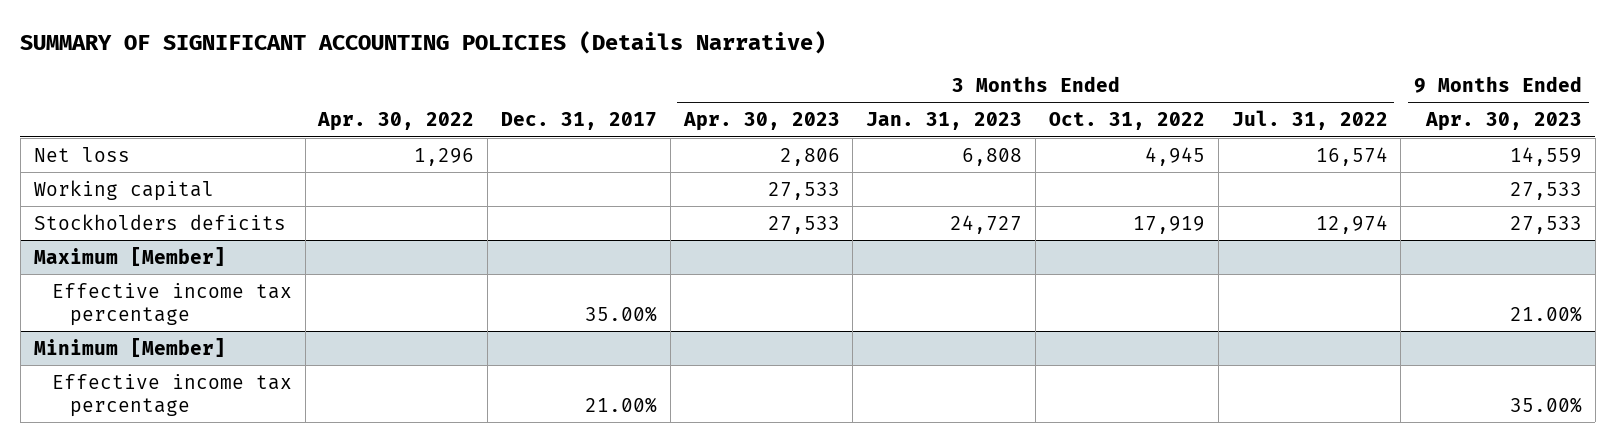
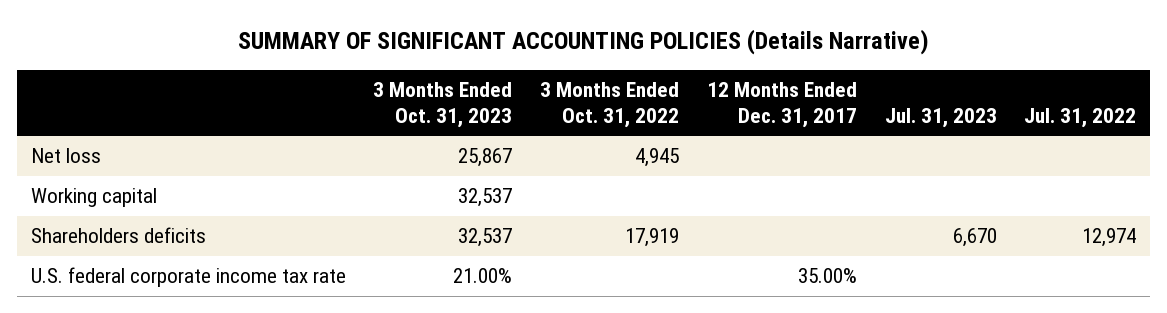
- | Apr. 30, 2022 | Dec. 31, 2017 | 3 Months Ended Apr. 30, 2023 | 3 Months Ended Jan. 31, 2023 | 3 Months Ended Oct. 31, 2022 | 3 Months Ended Jul. 31, 2022 | 9 Months Ended Apr. 30, 2023
+ | 3 Months Ended Oct. 31, 2023 | 3 Months Ended Oct. 31, 2022 | 12 Months Ended Dec. 31, 2017 | Jul. 31, 2023 | Jul. 31, 2022
- Stockholders deficits | | | 27,533 | 24,727 | 17,919 | 12,974 | 27,533
- Maximum [Member]
- Effective income tax percentage | | 35.00% | | | | | 21.00%
- Minimum [Member]
- Effective income tax percentage | | 21.00% | | | | | 35.00%
+ Shareholders deficits | 32,537 | 17,919 | | 6,670 | 12,974
+ U.S. federal corporate income tax rate | 21.00% | | 35.00% | |

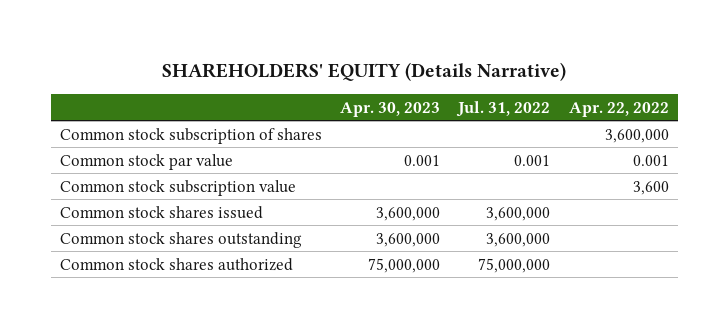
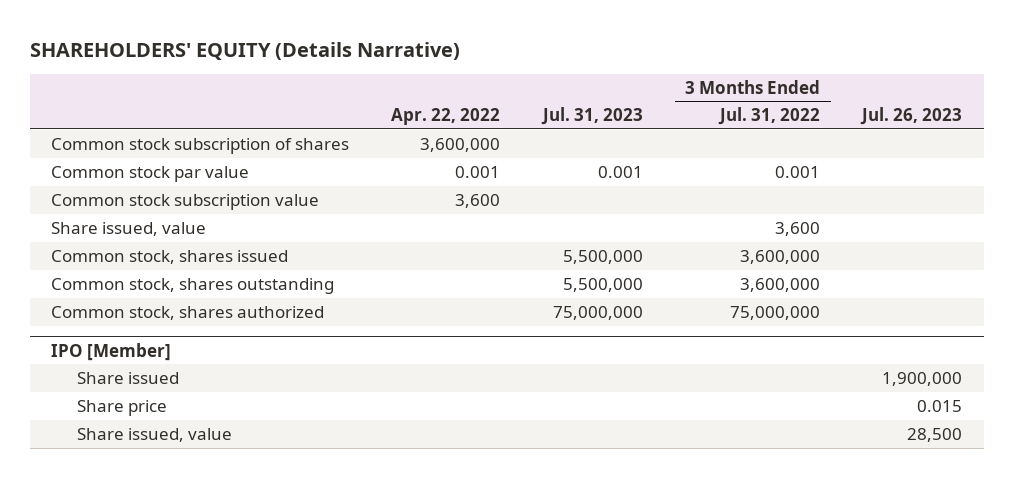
- | Apr. 30, 2023 | Jul. 31, 2022 | Apr. 22, 2022
+ | Apr. 22, 2022 | Jul. 31, 2023 | 3 Months Ended Jul. 31, 2022 | Jul. 26, 2023
- Common stock shares issued | 3,600,000 | 3,600,000 |
- Common stock shares outstanding | 3,600,000 | 3,600,000 |
- Common stock shares authorized | 75,000,000 | 75,000,000 |
+ Share issued, value | | | 3,600 |
+ Common stock, shares issued | | 5,500,000 | 3,600,000 |
+ Common stock, shares outstanding | | 5,500,000 | 3,600,000 |
+ Common stock, shares authorized | | 75,000,000 | 75,000,000 |
+ IPO [Member]
+ Share issued | | | | 1,900,000
+ Share price | | | | 0.015
+ Share issued, value | | | | 28,500

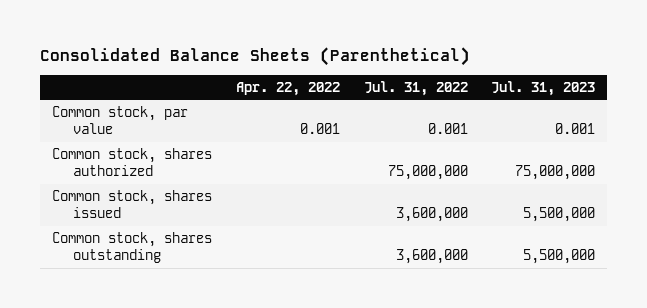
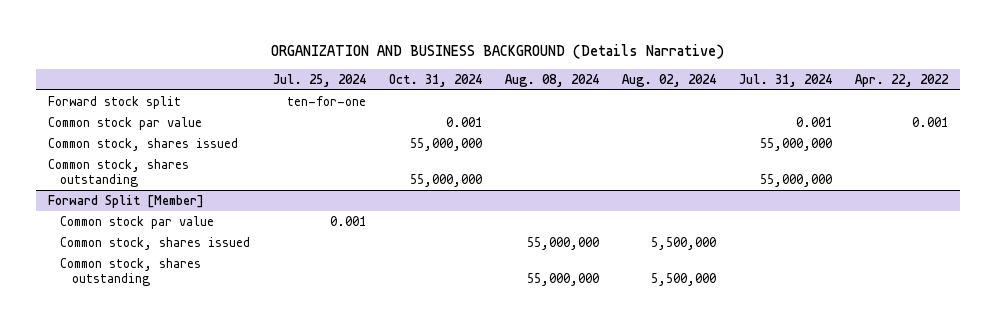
- Consolidated Balance Sheets (Parenthetical)
+ ORGANIZATION AND BUSINESS BACKGROUND (Details Narrative)
- | Apr. 22, 2022 | Jul. 31, 2022 | Jul. 31, 2023
+ | Jul. 25, 2024 | Oct. 31, 2024 | Aug. 08, 2024 | Aug. 02, 2024 | Jul. 31, 2024 | Apr. 22, 2022
- Common stock, par value | 0.001 | 0.001 | 0.001
- Common stock, shares authorized | | 75,000,000 | 75,000,000
+ Forward stock split | ten-for-one | | | | |
+ Common stock par value | | 0.001 | | | 0.001 | 0.001
+ Forward Split [Member]
+ Common stock par value | 0.001 | | | | |
+ Common stock, shares issued | | | 55,000,000 | 5,500,000 | |
+ Common stock, shares outstanding | | | 55,000,000 | 5,500,000 | |

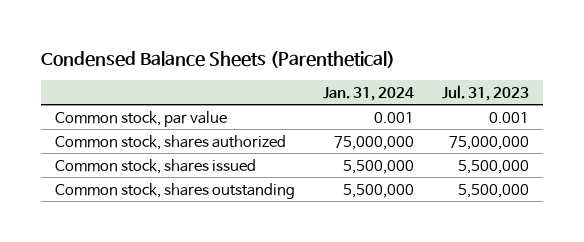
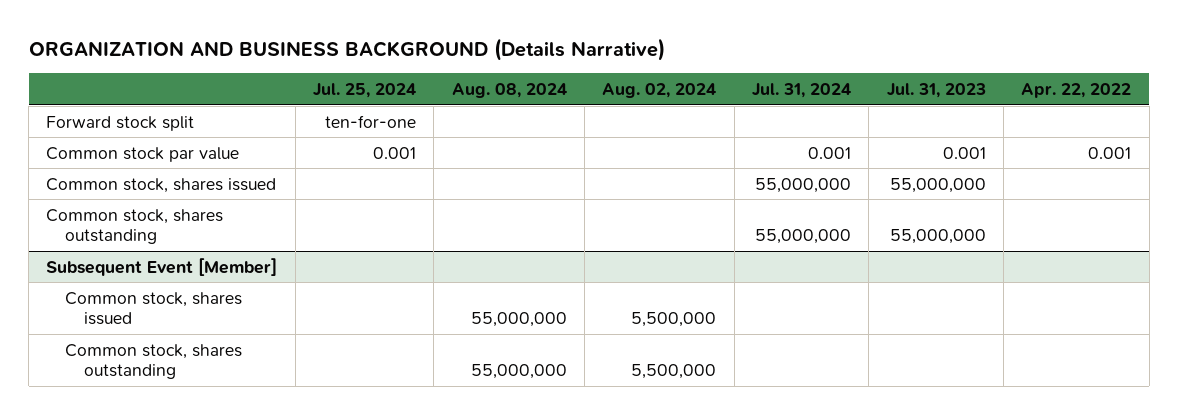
- Condensed Balance Sheets (Parenthetical)
+ ORGANIZATION AND BUSINESS BACKGROUND (Details Narrative)
- | Jan. 31, 2024 | Jul. 31, 2023
+ | Jul. 25, 2024 | Aug. 08, 2024 | Aug. 02, 2024 | Jul. 31, 2024 | Jul. 31, 2023 | Apr. 22, 2022
- Common stock, par value | 0.001 | 0.001
- Common stock, shares authorized | 75,000,000 | 75,000,000
- Common stock, shares issued | 5,500,000 | 5,500,000
- Common stock, shares outstanding | 5,500,000 | 5,500,000
+ Forward stock split | ten-for-one | | | | |
+ Common stock par value | 0.001 | | | 0.001 | 0.001 | 0.001
+ Common stock, shares issued | | | | 55,000,000 | 55,000,000 |
+ Common stock, shares outstanding | | | | 55,000,000 | 55,000,000 |
+ Subsequent Event [Member]
+ Common stock, shares issued | | 55,000,000 | 5,500,000 | | |
+ Common stock, shares outstanding | | 55,000,000 | 5,500,000 | | |

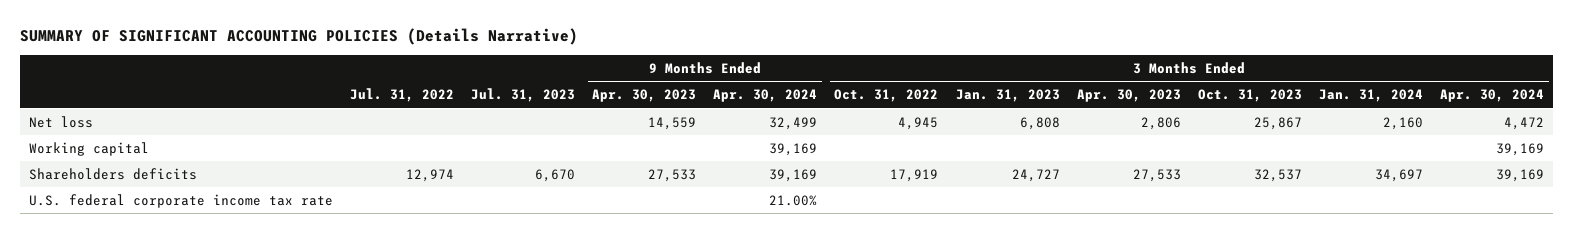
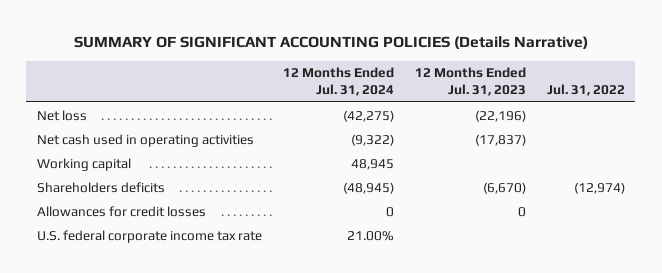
- | Jul. 31, 2022 | Jul. 31, 2023 | 9 Months Ended Apr. 30, 2023 | 9 Months Ended Apr. 30, 2024 | 3 Months Ended Oct. 31, 2022 | 3 Months Ended Jan. 31, 2023 | 3 Months Ended Apr. 30, 2023 | 3 Months Ended Oct. 31, 2023 | 3 Months Ended Jan. 31, 2024 | 3 Months Ended Apr. 30, 2024
+ | 12 Months Ended Jul. 31, 2024 | 12 Months Ended Jul. 31, 2023 | Jul. 31, 2022
+ Net cash used in operating activities | (9,322) | (17,837) |
- Shareholders deficits | 12,974 | 6,670 | 27,533 | 39,169 | 17,919 | 24,727 | 27,533 | 32,537 | 34,697 | 39,169
+ Shareholders deficits | (48,945) | (6,670) | (12,974)
+ Allowances for credit losses | 0 | 0 |

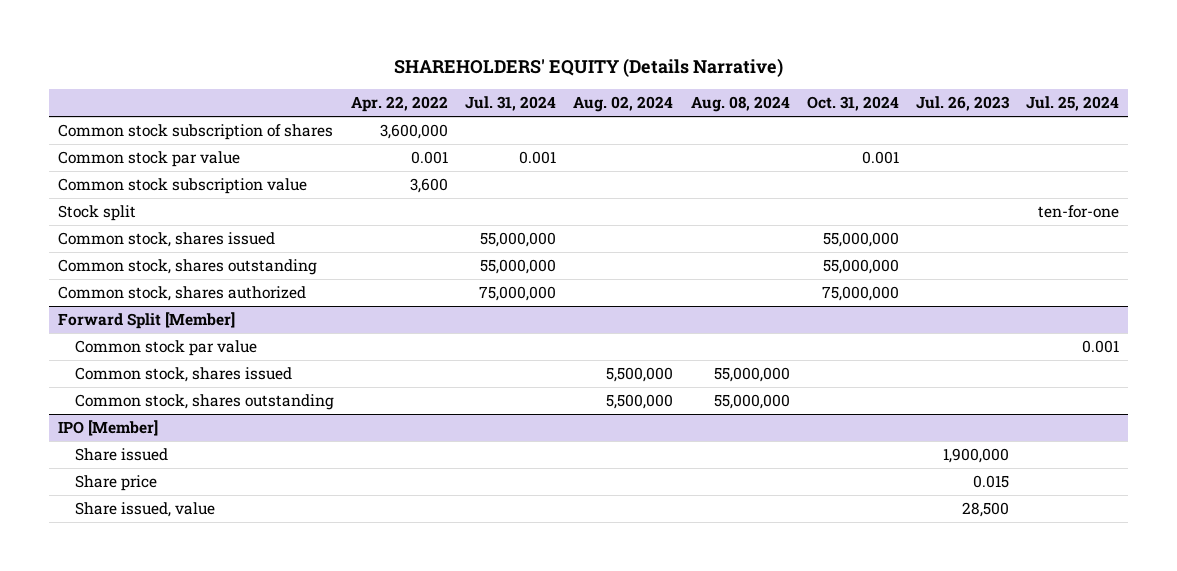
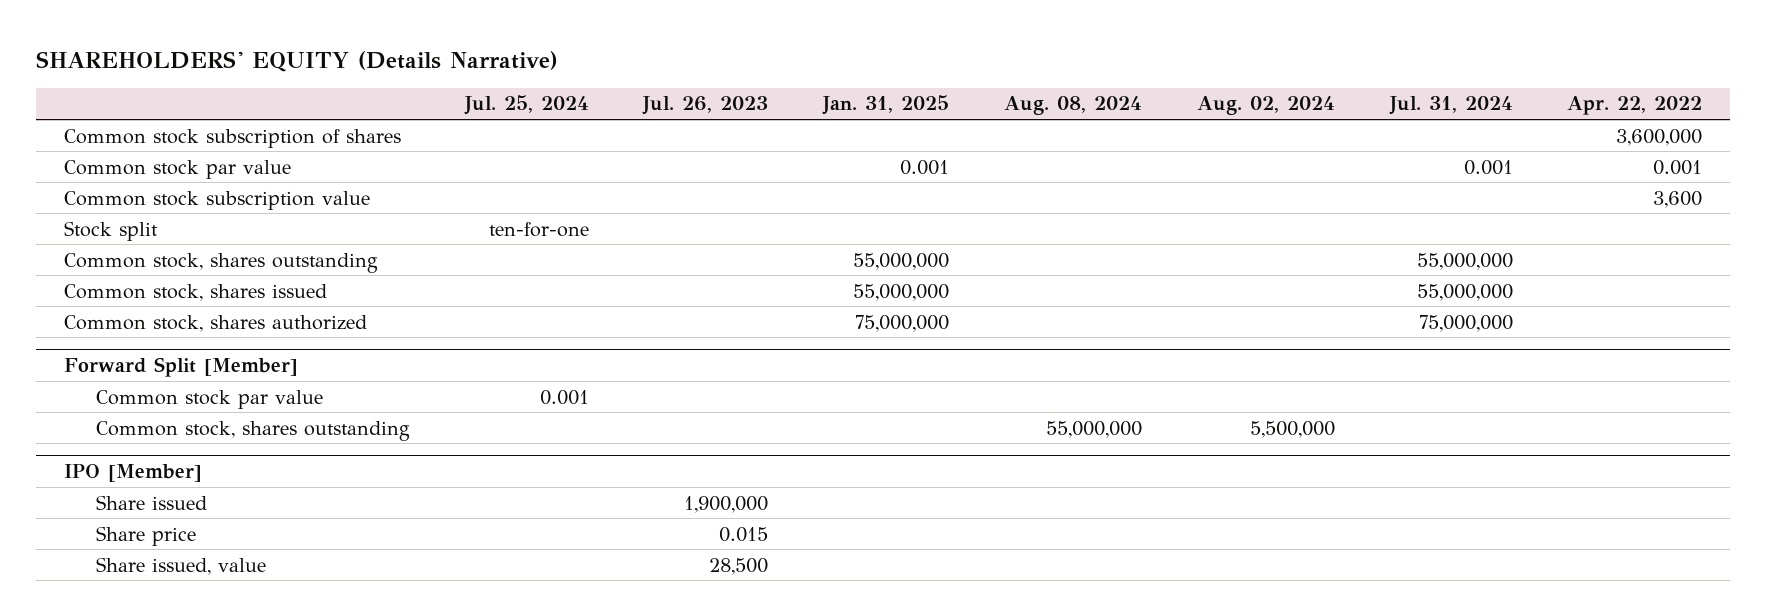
- | Apr. 22, 2022 | Jul. 31, 2024 | Aug. 02, 2024 | Aug. 08, 2024 | Oct. 31, 2024 | Jul. 26, 2023 | Jul. 25, 2024
+ | Jul. 25, 2024 | Jul. 26, 2023 | Jan. 31, 2025 | Aug. 08, 2024 | Aug. 02, 2024 | Jul. 31, 2024 | Apr. 22, 2022
moved down: Common stock, shares issued | | | 55,000,000 | | | 55,000,000 |
@ Forward Split [Member]
- Common stock, shares issued | | | 5,500,000 | 55,000,000 | | |

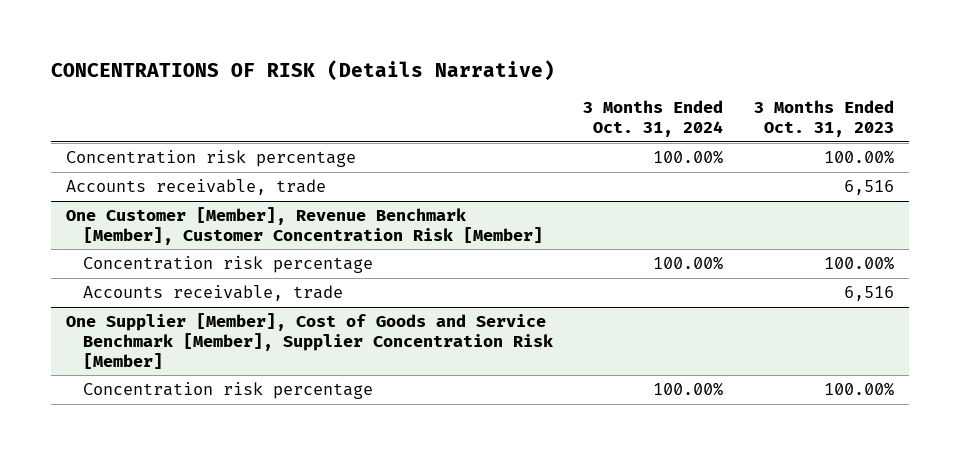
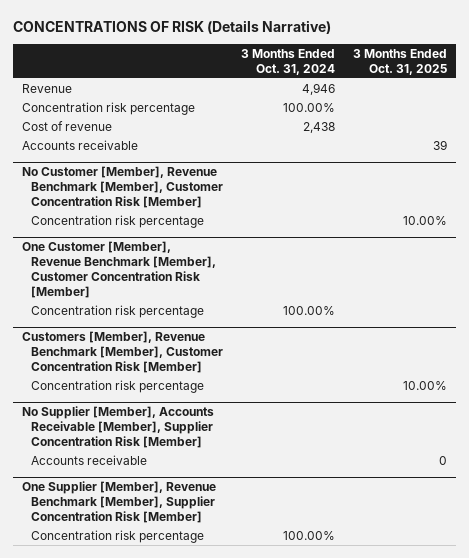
- | 3 Months Ended Oct. 31, 2024 | 3 Months Ended Oct. 31, 2023
+ | 3 Months Ended Oct. 31, 2024 | 3 Months Ended Oct. 31, 2025
+ Revenue | 4,946 |
- Accounts receivable, trade | | 6,516
+ Cost of revenue | 2,438 |
+ Accounts receivable | | 39
+ No Customer [Member], Revenue Benchmark [Member], Customer Concentration Risk [Member]
+ Concentration risk percentage | | 10.00%
@ One Customer [Member], Revenue Benchmark [Member], Customer Concentration Risk [Member]
- Accounts receivable, trade | | 6,516
- One Supplier [Member], Cost of Goods and Service Benchmark [Member], Supplier Concentration Risk [Member]
+ Customers [Member], Revenue Benchmark [Member], Customer Concentration Risk [Member]
+ Concentration risk percentage | | 10.00%
+ No Supplier [Member], Accounts Receivable [Member], Supplier Concentration Risk [Member]
+ Accounts receivable | | 0
+ One Supplier [Member], Revenue Benchmark [Member], Supplier Concentration Risk [Member]

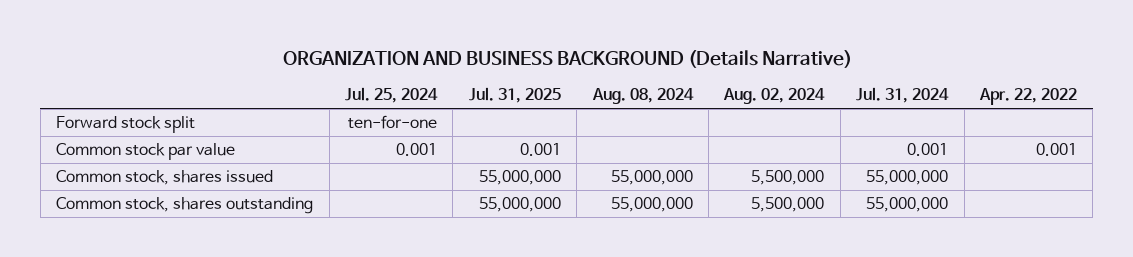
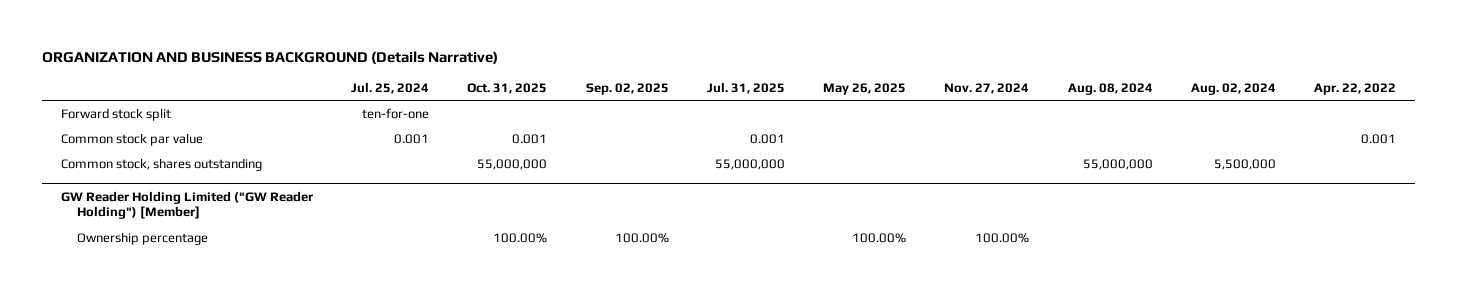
- | Jul. 25, 2024 | Jul. 31, 2025 | Aug. 08, 2024 | Aug. 02, 2024 | Jul. 31, 2024 | Apr. 22, 2022
+ | Jul. 25, 2024 | Oct. 31, 2025 | Sep. 02, 2025 | Jul. 31, 2025 | May 26, 2025 | Nov. 27, 2024 | Aug. 08, 2024 | Aug. 02, 2024 | Apr. 22, 2022
- Common stock, shares issued | | 55,000,000 | 55,000,000 | 5,500,000 | 55,000,000 |
+ GW Reader Holding Limited ("GW Reader Holding") [Member]
+ Ownership percentage | | 100.00% | 100.00% | | 100.00% | 100.00% | | |

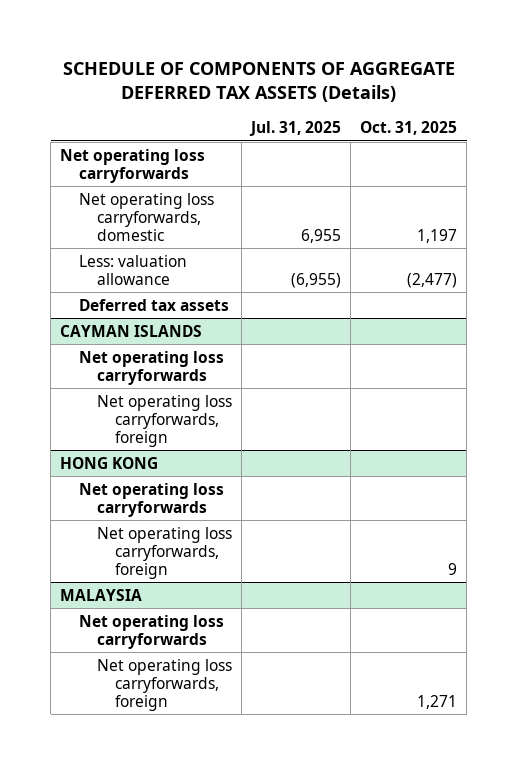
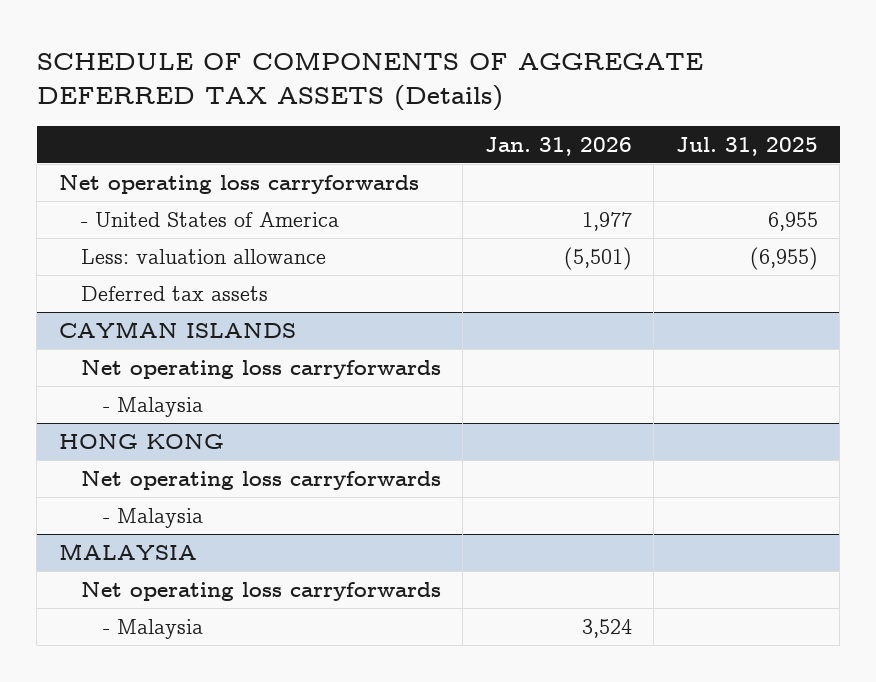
- | Jul. 31, 2025 | Oct. 31, 2025
+ | Jan. 31, 2026 | Jul. 31, 2025
- Net operating loss carryforwards, domestic | 6,955 | 1,197
+ - United States of America | 1,977 | 6,955
@ CAYMAN ISLANDS
- Net operating loss carryforwards, foreign
+ - Malaysia
@ HONG KONG
- Net operating loss carryforwards, foreign | | 9
+ - Malaysia
@ MALAYSIA
- Net operating loss carryforwards, foreign | | 1,271
+ - Malaysia | 3,524 |

